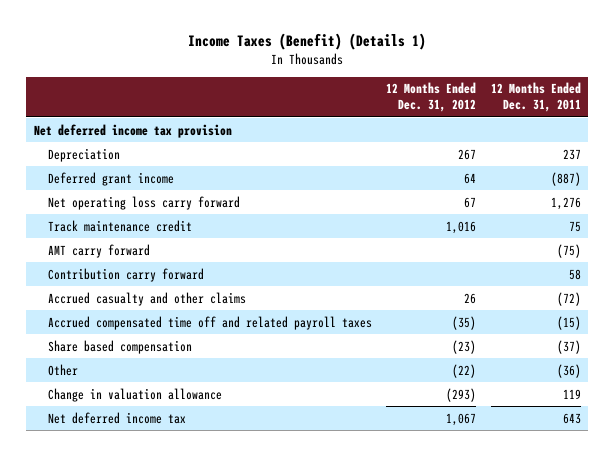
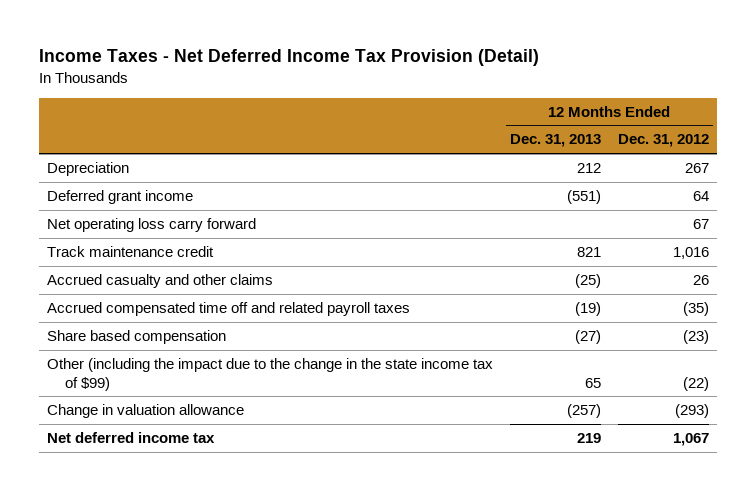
- Income Taxes (Benefit) (Details 1)
+ Income Taxes - Net Deferred Income Tax Provision (Detail)
- | 12 Months Ended Dec. 31, 2012 | 12 Months Ended Dec. 31, 2011
+ | 12 Months Ended Dec. 31, 2013 | 12 Months Ended Dec. 31, 2012
- Net deferred income tax provision
- AMT carry forward | | (75)
- Contribution carry forward | | 58
- Other | (22) | (36)
+ Other (including the impact due to the change in the state income tax of $99) | 65 | (22)

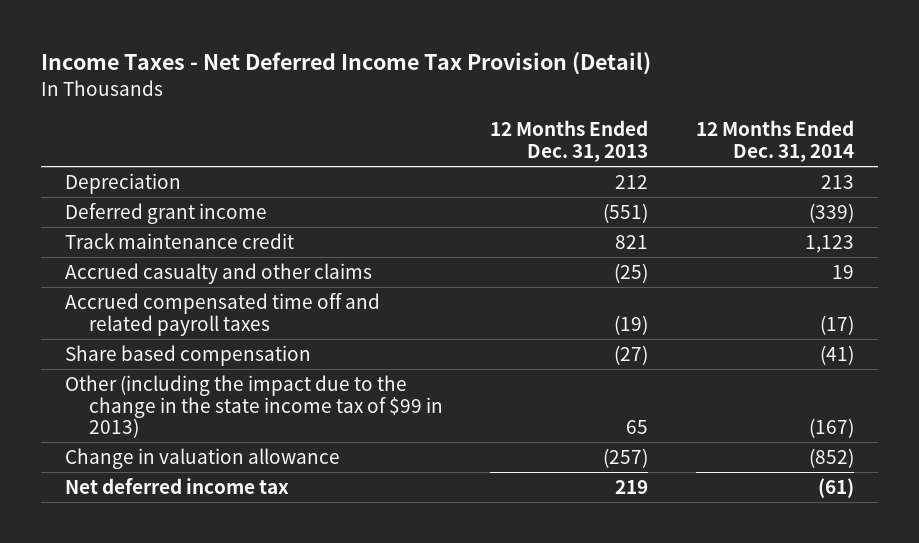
- | 12 Months Ended Dec. 31, 2013 | 12 Months Ended Dec. 31, 2012
+ | 12 Months Ended Dec. 31, 2013 | 12 Months Ended Dec. 31, 2014
- Net operating loss carry forward | | 67
- Other (including the impact due to the change in the state income tax of $99) | 65 | (22)
+ Other (including the impact due to the change in the state income tax of $99 in 2013) | 65 | (167)

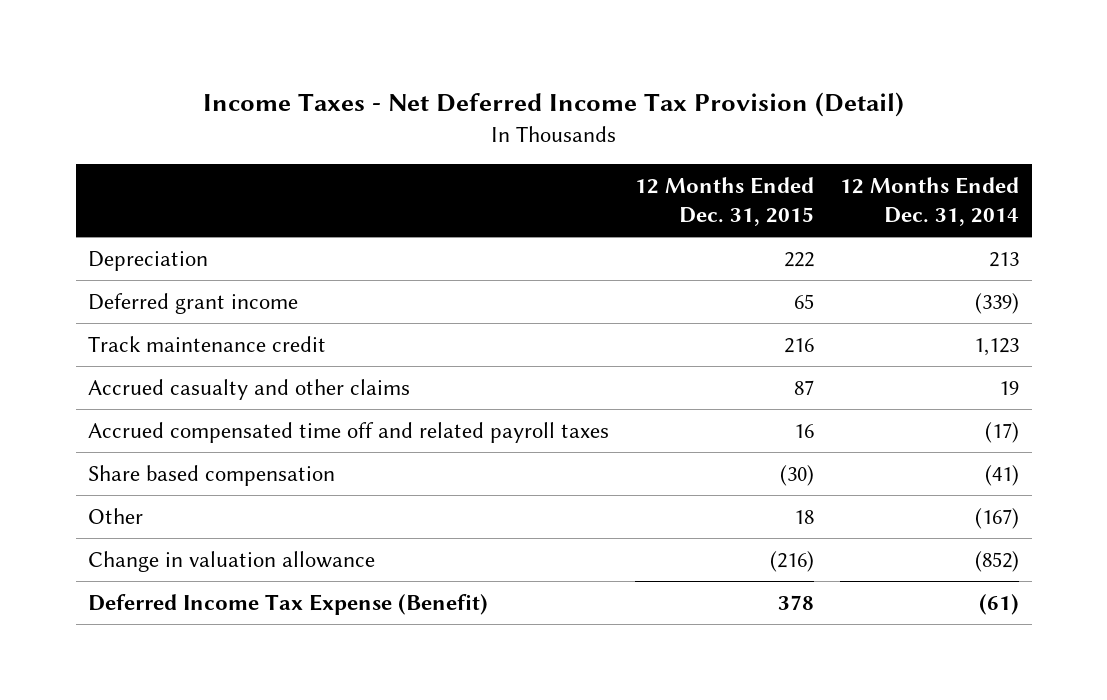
- | 12 Months Ended Dec. 31, 2013 | 12 Months Ended Dec. 31, 2014
+ | 12 Months Ended Dec. 31, 2015 | 12 Months Ended Dec. 31, 2014
- Other (including the impact due to the change in the state income tax of $99 in 2013) | 65 | (167)
+ Other | 18 | (167)
- Net deferred income tax | 219 | (61)
+ Deferred Income Tax Expense (Benefit) | 378 | (61)

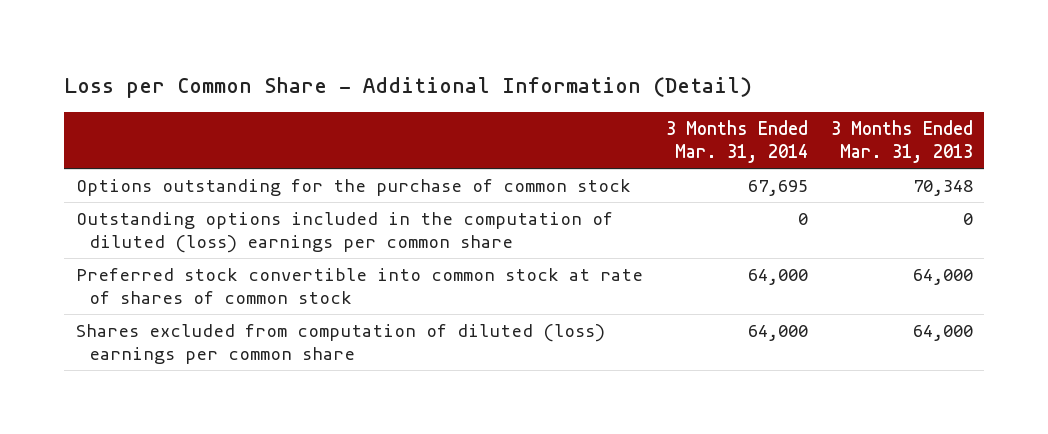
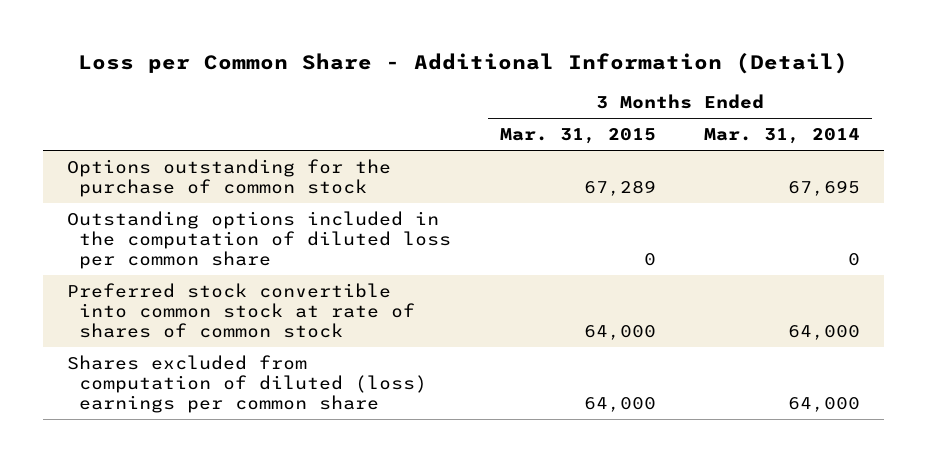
- | 3 Months Ended Mar. 31, 2014 | 3 Months Ended Mar. 31, 2013
+ | 3 Months Ended Mar. 31, 2015 | 3 Months Ended Mar. 31, 2014
- Outstanding options included in the computation of diluted (loss) earnings per common share | 0 | 0
+ Outstanding options included in the computation of diluted loss per common share | 0 | 0

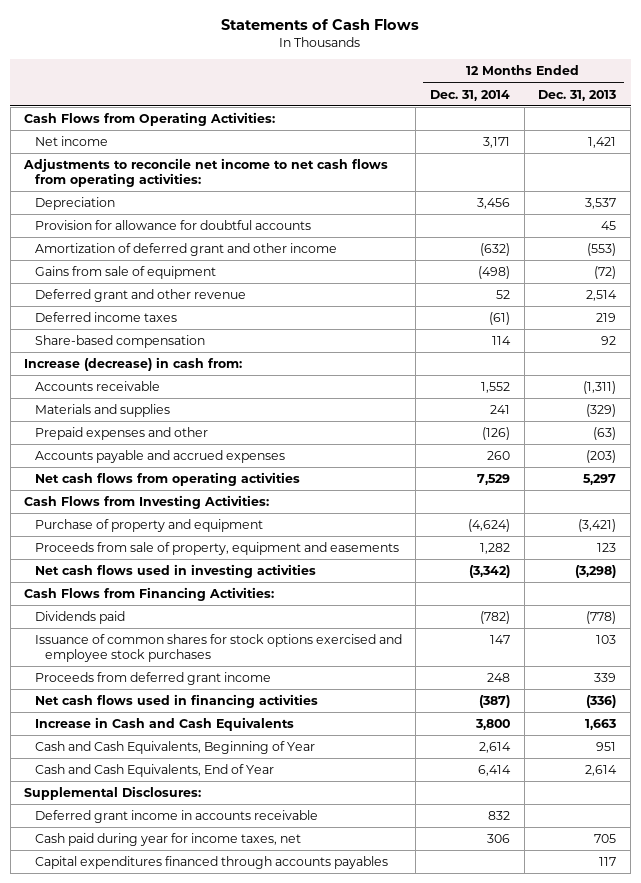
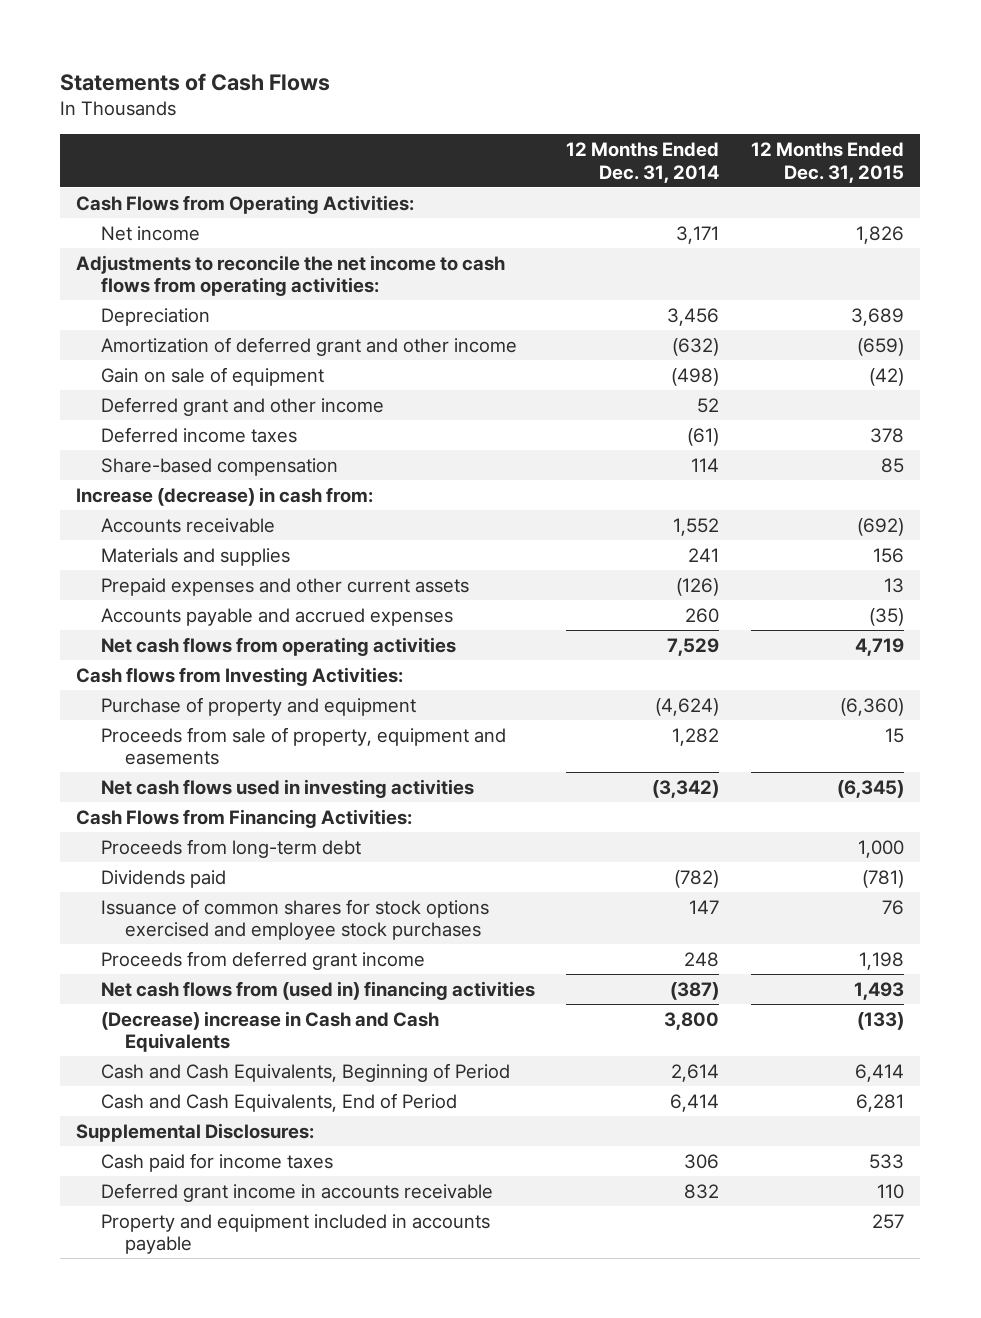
- | 12 Months Ended Dec. 31, 2014 | 12 Months Ended Dec. 31, 2013
+ | 12 Months Ended Dec. 31, 2014 | 12 Months Ended Dec. 31, 2015
- Adjustments to reconcile net income to net cash flows from operating activities:
+ Adjustments to reconcile the net income to cash flows from operating activities:
- Provision for allowance for doubtful accounts | | 45
- Gains from sale of equipment | (498) | (72)
- Deferred grant and other revenue | 52 | 2,514
+ Gain on sale of equipment | (498) | (42)
+ Deferred grant and other income | 52 |
- Prepaid expenses and other | (126) | (63)
+ Prepaid expenses and other current assets | (126) | 13
- Cash Flows from Investing Activities:
+ Cash flows from Investing Activities:
+ Proceeds from long-term debt | | 1,000
- Net cash flows used in financing activities | (387) | (336)
- Increase in Cash and Cash Equivalents | 3,800 | 1,663
- Cash and Cash Equivalents, Beginning of Year | 2,614 | 951
- Cash and Cash Equivalents, End of Year | 6,414 | 2,614
+ Net cash flows from (used in) financing activities | (387) | 1,493
+ (Decrease) increase in Cash and Cash Equivalents | 3,800 | (133)
+ Cash and Cash Equivalents, Beginning of Period | 2,614 | 6,414
+ Cash and Cash Equivalents, End of Period | 6,414 | 6,281
+ Cash paid for income taxes | 306 | 533
- Cash paid during year for income taxes, net | 306 | 705
- Capital expenditures financed through accounts payables | | 117
+ Property and equipment included in accounts payable | | 257

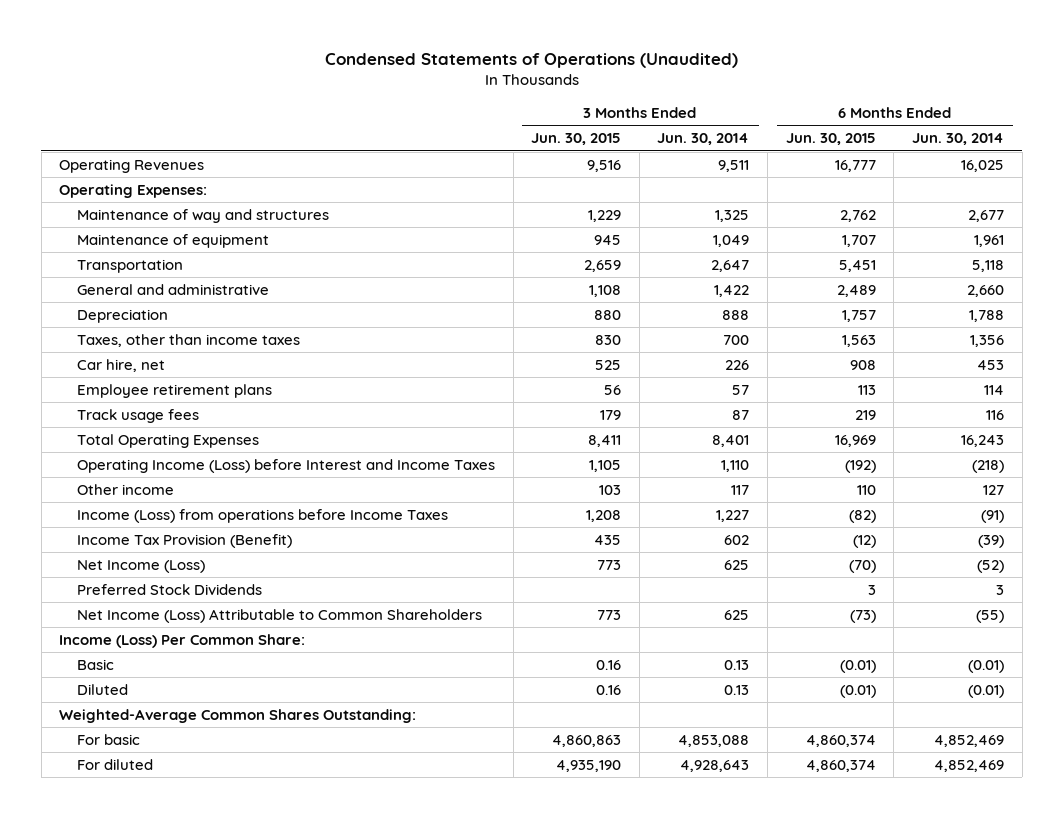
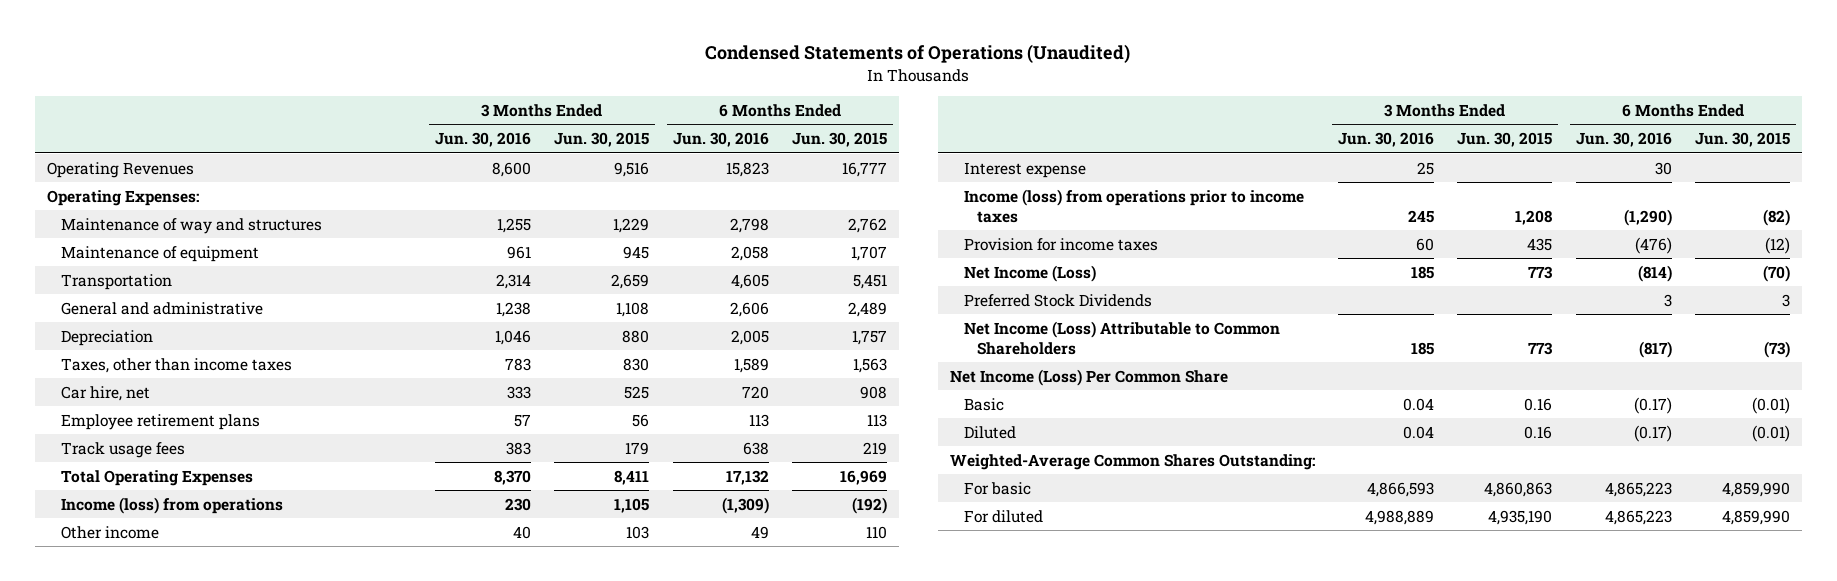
- | 3 Months Ended Jun. 30, 2015 | 3 Months Ended Jun. 30, 2014 | 6 Months Ended Jun. 30, 2015 | 6 Months Ended Jun. 30, 2014
+ | 3 Months Ended Jun. 30, 2016 | 3 Months Ended Jun. 30, 2015 | 6 Months Ended Jun. 30, 2016 | 6 Months Ended Jun. 30, 2015
- Operating Income (Loss) before Interest and Income Taxes | 1,105 | 1,110 | (192) | (218)
+ Income (loss) from operations | 230 | 1,105 | (1,309) | (192)
- Income (Loss) from operations before Income Taxes | 1,208 | 1,227 | (82) | (91)
- Income Tax Provision (Benefit) | 435 | 602 | (12) | (39)
+ Interest expense | 25 | | 30 |
+ Income (loss) from operations prior to income taxes | 245 | 1,208 | (1,290) | (82)
+ Provision for income taxes | 60 | 435 | (476) | (12)
- Income (Loss) Per Common Share:
+ Net Income (Loss) Per Common Share
- For basic | 4,860,863 | 4,853,088 | 4,860,374 | 4,852,469
- For diluted | 4,935,190 | 4,928,643 | 4,860,374 | 4,852,469
+ For basic | 4,866,593 | 4,860,863 | 4,865,223 | 4,859,990
+ For diluted | 4,988,889 | 4,935,190 | 4,865,223 | 4,859,990

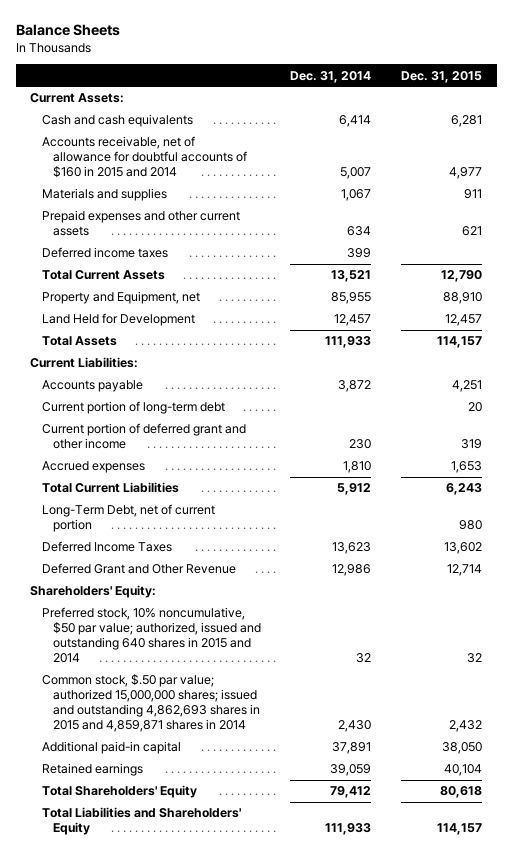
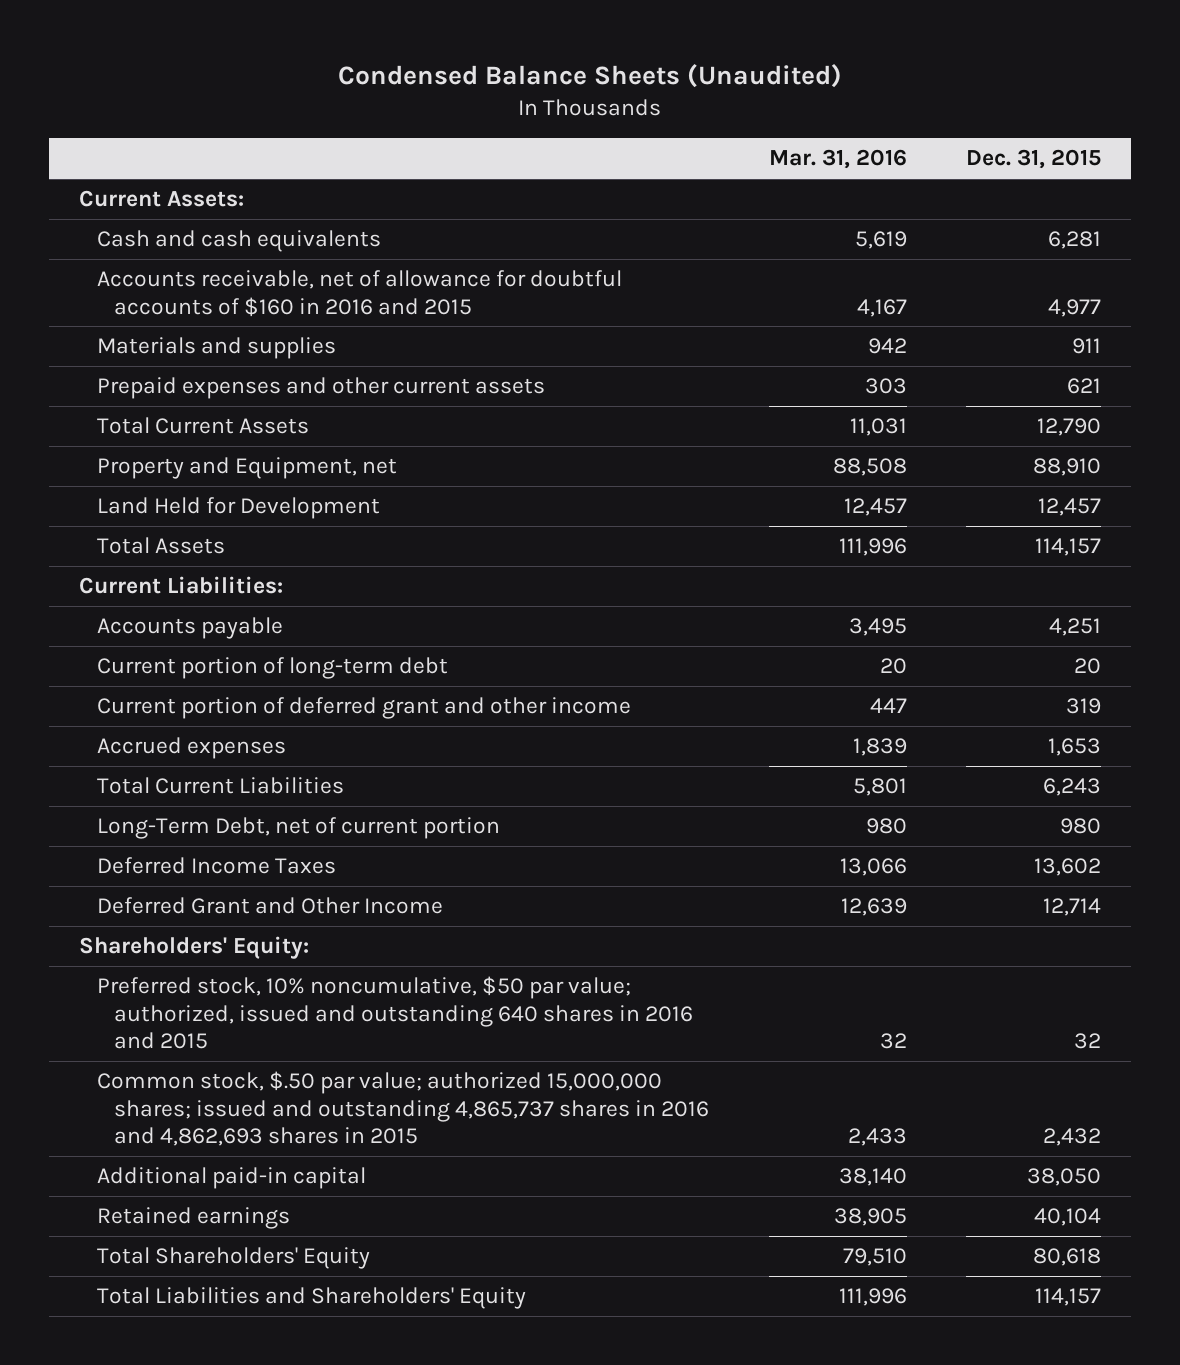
- Balance Sheets
+ Condensed Balance Sheets (Unaudited)
- | Dec. 31, 2014 | Dec. 31, 2015
+ | Mar. 31, 2016 | Dec. 31, 2015
- Accounts receivable, net of allowance for doubtful accounts of $160 in 2015 and 2014 | 5,007 | 4,977
+ Accounts receivable, net of allowance for doubtful accounts of $160 in 2016 and 2015 | 4,167 | 4,977
- Deferred income taxes | 399 |
- Deferred Grant and Other Revenue | 12,986 | 12,714
+ Deferred Grant and Other Income | 12,639 | 12,714
- Preferred stock, 10% noncumulative, $50 par value; authorized, issued and outstanding 640 shares in 2015 and 2014 | 32 | 32
- Common stock, $.50 par value; authorized 15,000,000 shares; issued and outstanding 4,862,693 shares in 2015 and 4,859,871 shares in 2014 | 2,430 | 2,432
+ Preferred stock, 10% noncumulative, $50 par value; authorized, issued and outstanding 640 shares in 2016 and 2015 | 32 | 32
+ Common stock, $.50 par value; authorized 15,000,000 shares; issued and outstanding 4,865,737 shares in 2016 and 4,862,693 shares in 2015 | 2,433 | 2,432

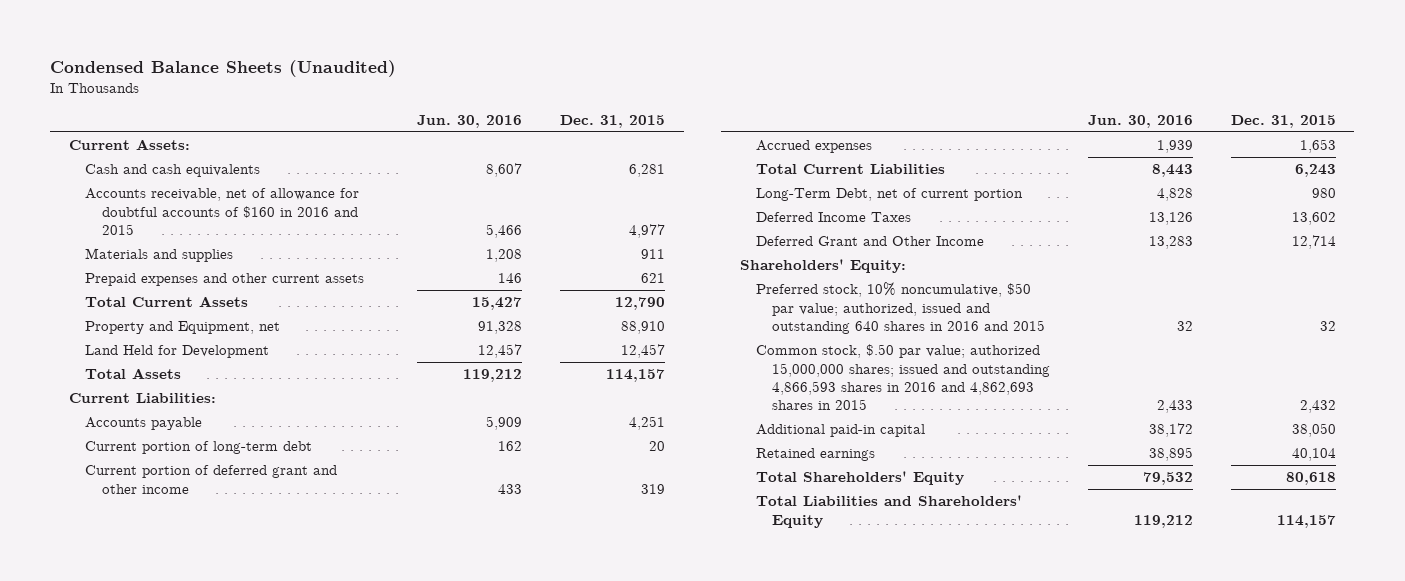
- | Mar. 31, 2016 | Dec. 31, 2015
+ | Jun. 30, 2016 | Dec. 31, 2015
- Common stock, $.50 par value; authorized 15,000,000 shares; issued and outstanding 4,865,737 shares in 2016 and 4,862,693 shares in 2015 | 2,433 | 2,432
+ Common stock, $.50 par value; authorized 15,000,000 shares; issued and outstanding 4,866,593 shares in 2016 and 4,862,693 shares in 2015 | 2,433 | 2,432

